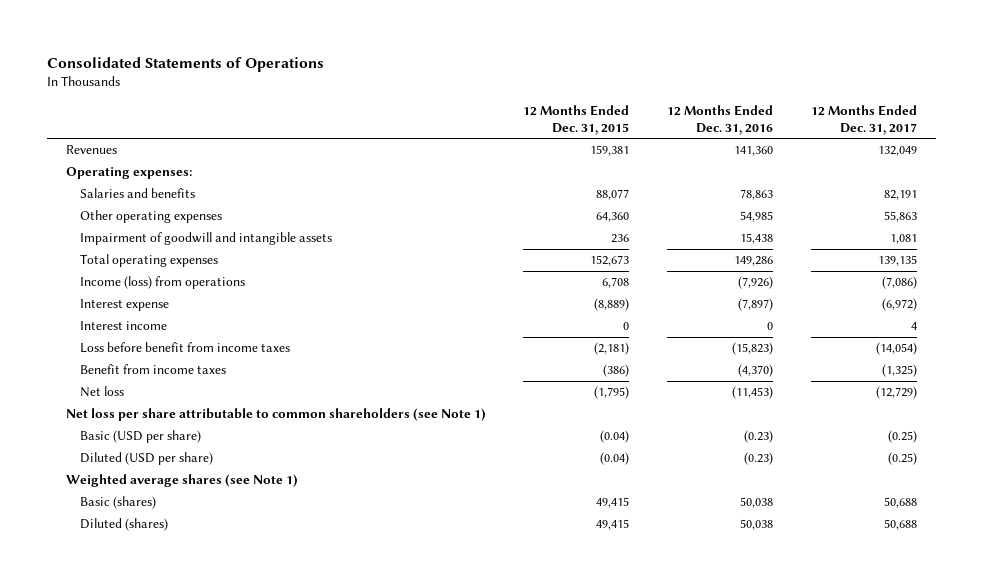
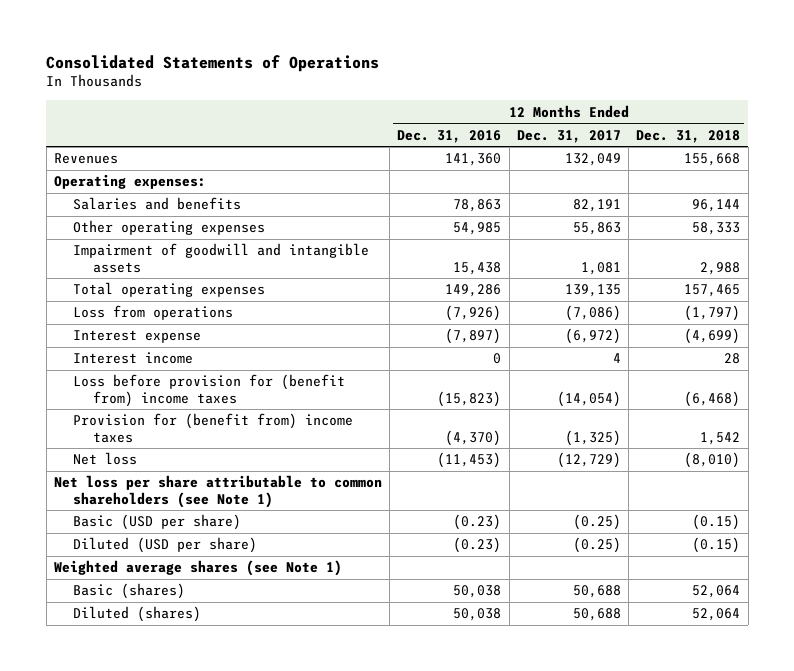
- | 12 Months Ended Dec. 31, 2015 | 12 Months Ended Dec. 31, 2016 | 12 Months Ended Dec. 31, 2017
+ | 12 Months Ended Dec. 31, 2016 | 12 Months Ended Dec. 31, 2017 | 12 Months Ended Dec. 31, 2018
- Income (loss) from operations | 6,708 | (7,926) | (7,086)
+ Loss from operations | (7,926) | (7,086) | (1,797)
- Loss before benefit from income taxes | (2,181) | (15,823) | (14,054)
- Benefit from income taxes | (386) | (4,370) | (1,325)
+ Loss before provision for (benefit from) income taxes | (15,823) | (14,054) | (6,468)
+ Provision for (benefit from) income taxes | (4,370) | (1,325) | 1,542

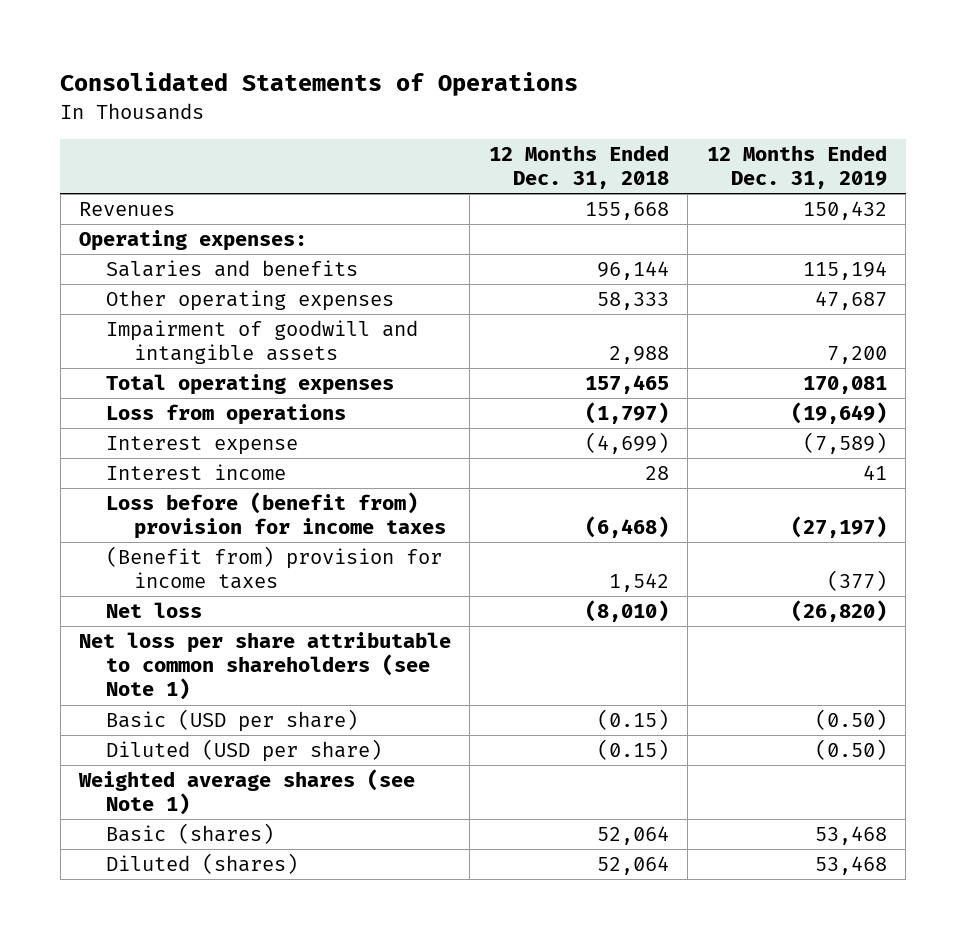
- | 12 Months Ended Dec. 31, 2016 | 12 Months Ended Dec. 31, 2017 | 12 Months Ended Dec. 31, 2018
+ | 12 Months Ended Dec. 31, 2018 | 12 Months Ended Dec. 31, 2019
- Loss before provision for (benefit from) income taxes | (15,823) | (14,054) | (6,468)
- Provision for (benefit from) income taxes | (4,370) | (1,325) | 1,542
+ Loss before (benefit from) provision for income taxes | (6,468) | (27,197)
+ (Benefit from) provision for income taxes | 1,542 | (377)

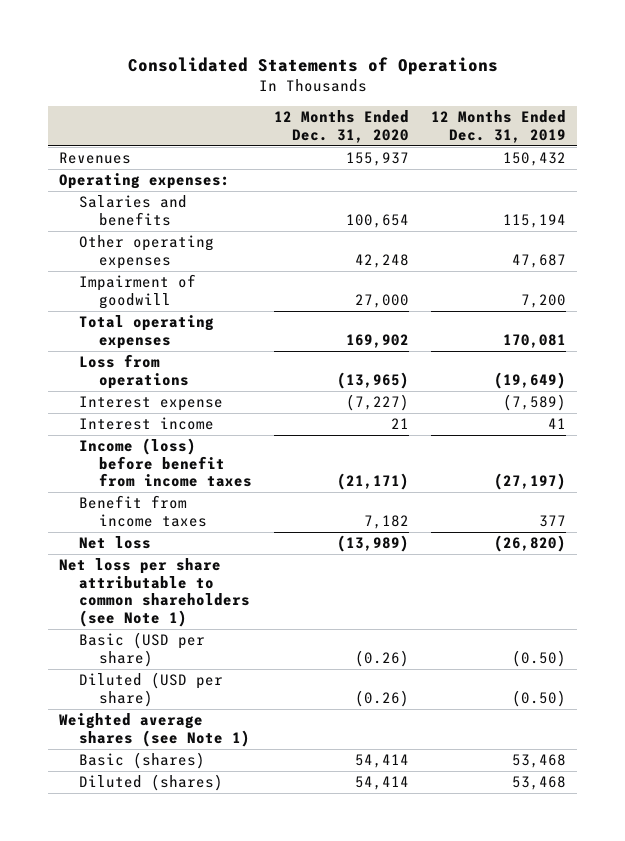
- | 12 Months Ended Dec. 31, 2018 | 12 Months Ended Dec. 31, 2019
+ | 12 Months Ended Dec. 31, 2020 | 12 Months Ended Dec. 31, 2019
- Impairment of goodwill and intangible assets | 2,988 | 7,200
+ Impairment of goodwill | 27,000 | 7,200
- Loss before (benefit from) provision for income taxes | (6,468) | (27,197)
- (Benefit from) provision for income taxes | 1,542 | (377)
+ Income (loss) before benefit from income taxes | (21,171) | (27,197)
+ Benefit from income taxes | 7,182 | 377

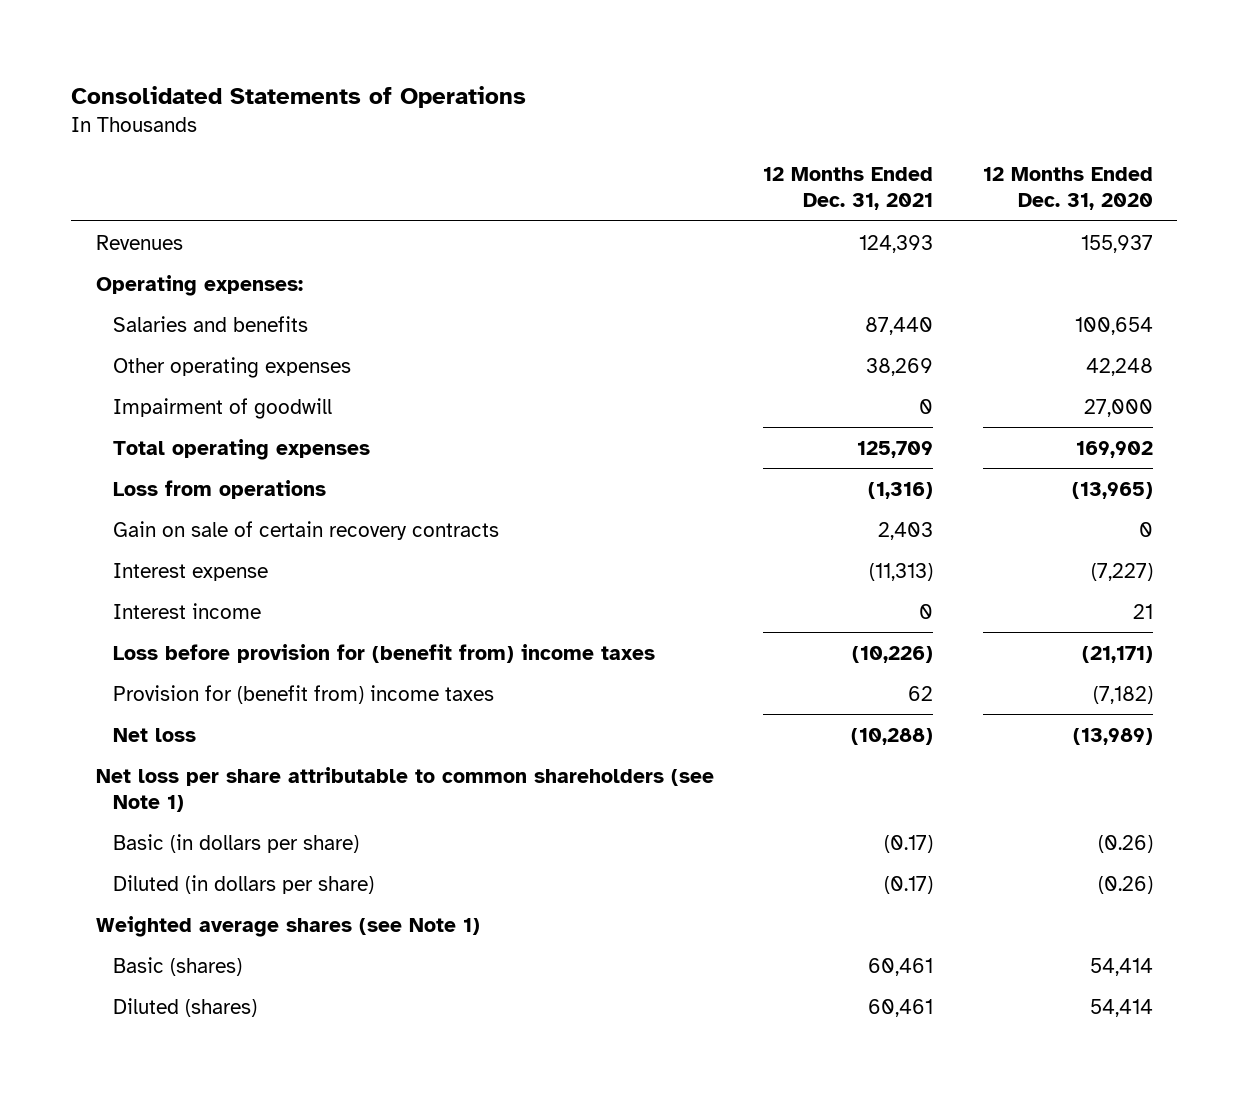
- | 12 Months Ended Dec. 31, 2020 | 12 Months Ended Dec. 31, 2019
+ | 12 Months Ended Dec. 31, 2021 | 12 Months Ended Dec. 31, 2020
+ Gain on sale of certain recovery contracts | 2,403 | 0
- Income (loss) before benefit from income taxes | (21,171) | (27,197)
- Benefit from income taxes | 7,182 | 377
+ Loss before provision for (benefit from) income taxes | (10,226) | (21,171)
+ Provision for (benefit from) income taxes | 62 | (7,182)
- Basic (USD per share) | (0.26) | (0.50)
- Diluted (USD per share) | (0.26) | (0.50)
+ Basic (in dollars per share) | (0.17) | (0.26)
+ Diluted (in dollars per share) | (0.17) | (0.26)

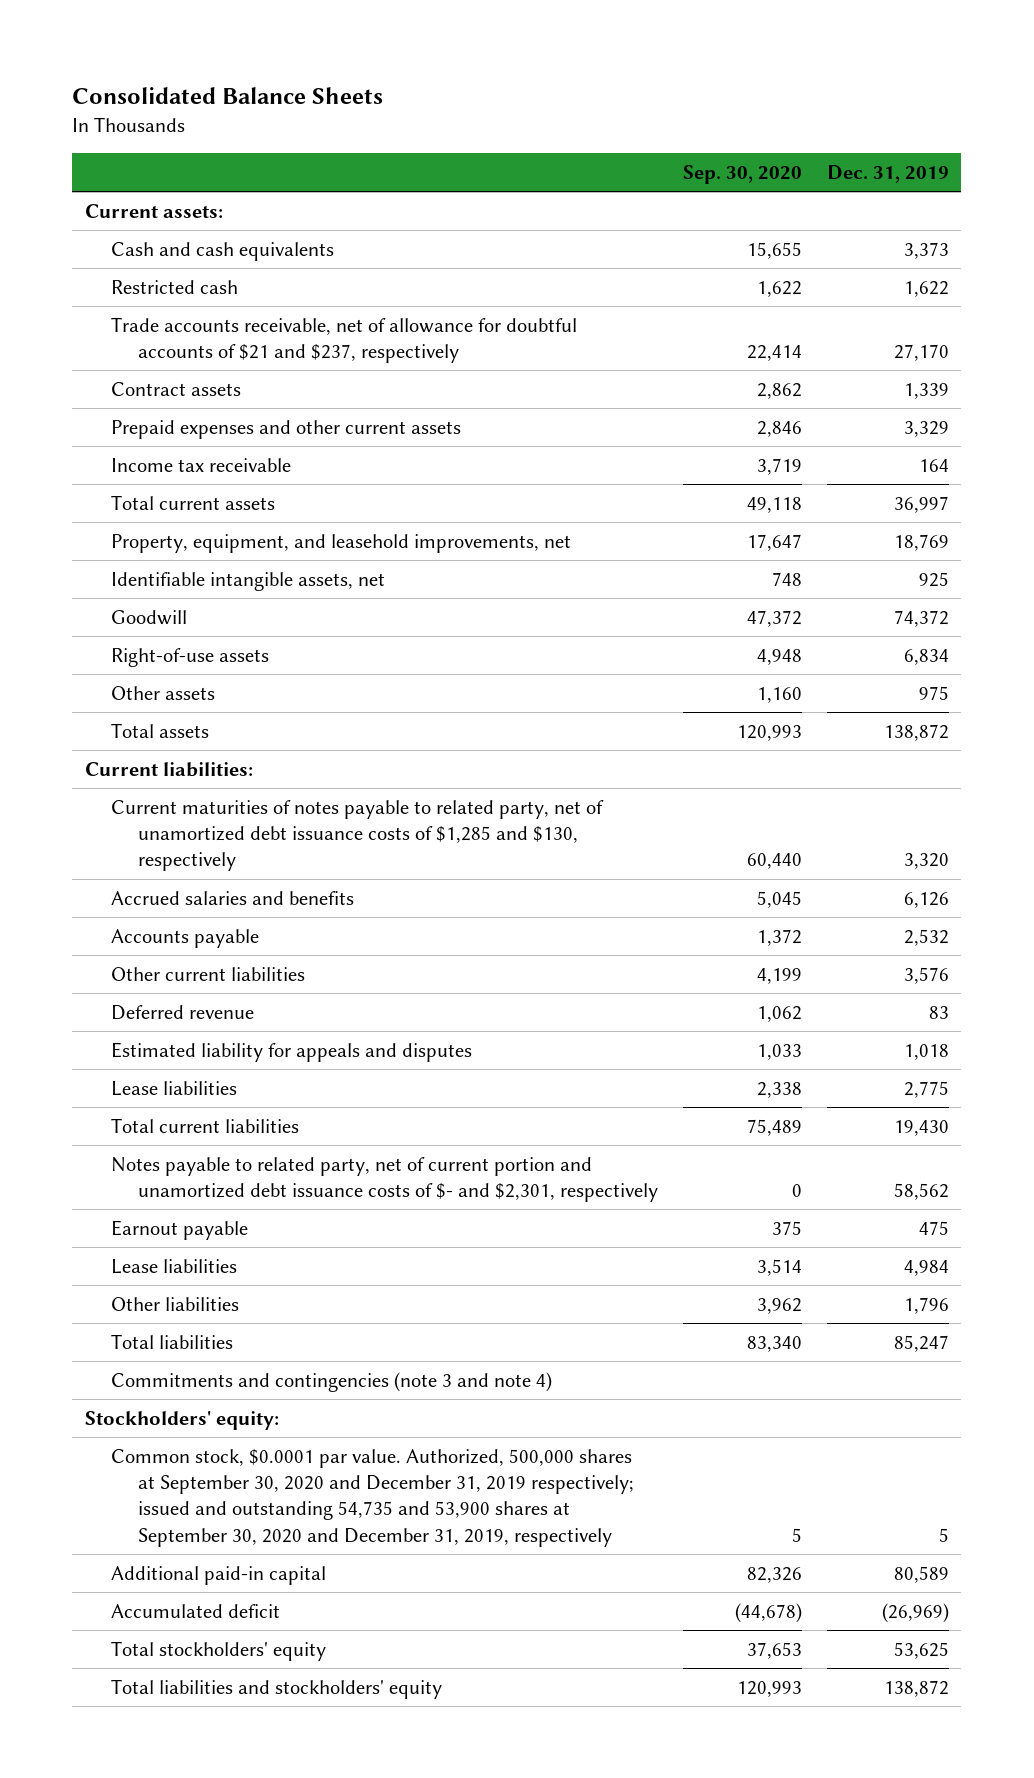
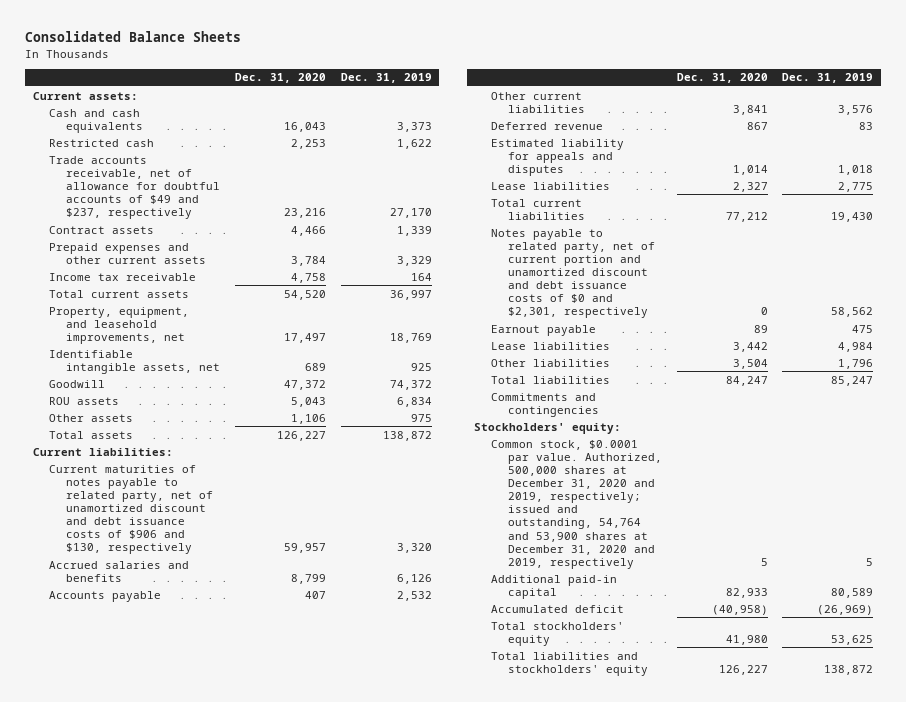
- | Sep. 30, 2020 | Dec. 31, 2019
+ | Dec. 31, 2020 | Dec. 31, 2019
- Trade accounts receivable, net of allowance for doubtful accounts of $21 and $237, respectively | 22,414 | 27,170
+ Trade accounts receivable, net of allowance for doubtful accounts of $49 and $237, respectively | 23,216 | 27,170
- Right-of-use assets | 4,948 | 6,834
+ ROU assets | 5,043 | 6,834
- Current maturities of notes payable to related party, net of unamortized debt issuance costs of $1,285 and $130, respectively | 60,440 | 3,320
+ Current maturities of notes payable to related party, net of unamortized discount and debt issuance costs of $906 and $130, respectively | 59,957 | 3,320
- Notes payable to related party, net of current portion and unamortized debt issuance costs of $- and $2,301, respectively | 0 | 58,562
+ Notes payable to related party, net of current portion and unamortized discount and debt issuance costs of $0 and $2,301, respectively | 0 | 58,562
- Commitments and contingencies (note 3 and note 4)
+ Commitments and contingencies
- Common stock, $0.0001 par value. Authorized, 500,000 shares at September 30, 2020 and December 31, 2019 respectively; issued and outstanding 54,735 and 53,900 shares at September 30, 2020 and December 31, 2019, respectively | 5 | 5
+ Common stock, $0.0001 par value. Authorized, 500,000 shares at December 31, 2020 and 2019, respectively; issued and outstanding, 54,764 and 53,900 shares at December 31, 2020 and 2019, respectively | 5 | 5

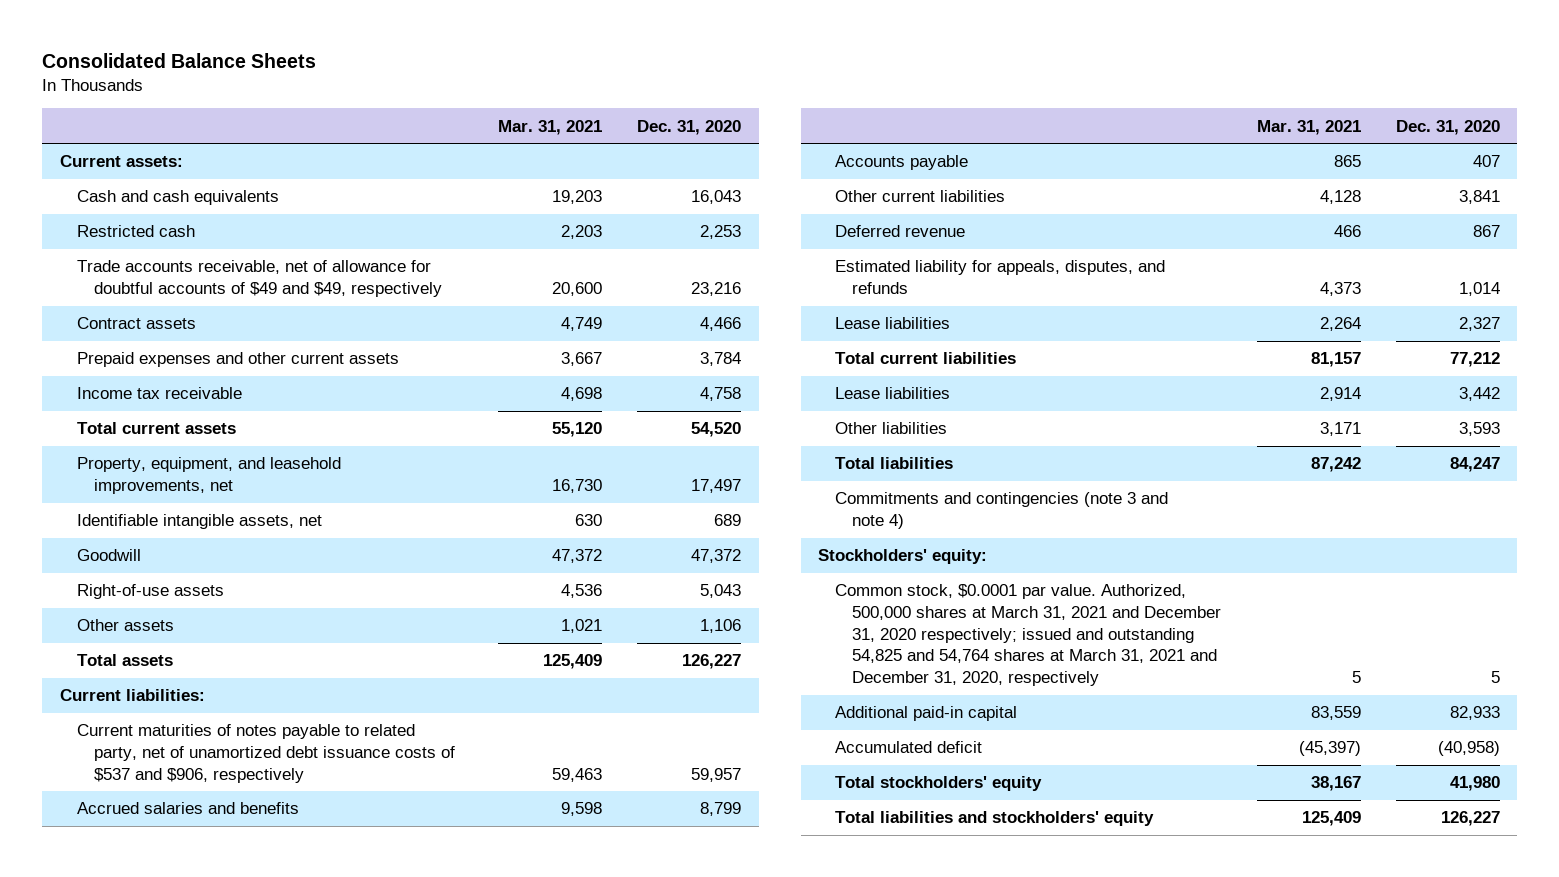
- | Dec. 31, 2020 | Dec. 31, 2019
+ | Mar. 31, 2021 | Dec. 31, 2020
- Trade accounts receivable, net of allowance for doubtful accounts of $49 and $237, respectively | 23,216 | 27,170
+ Trade accounts receivable, net of allowance for doubtful accounts of $49 and $49, respectively | 20,600 | 23,216
- ROU assets | 5,043 | 6,834
+ Right-of-use assets | 4,536 | 5,043
- Current maturities of notes payable to related party, net of unamortized discount and debt issuance costs of $906 and $130, respectively | 59,957 | 3,320
+ Current maturities of notes payable to related party, net of unamortized debt issuance costs of $537 and $906, respectively | 59,463 | 59,957
- Estimated liability for appeals and disputes | 1,014 | 1,018
+ Estimated liability for appeals, disputes, and refunds | 4,373 | 1,014
- Notes payable to related party, net of current portion and unamortized discount and debt issuance costs of $0 and $2,301, respectively | 0 | 58,562
- Earnout payable | 89 | 475
- Other liabilities | 3,504 | 1,796
+ Other liabilities | 3,171 | 3,593
- Commitments and contingencies
+ Commitments and contingencies (note 3 and note 4)
- Common stock, $0.0001 par value. Authorized, 500,000 shares at December 31, 2020 and 2019, respectively; issued and outstanding, 54,764 and 53,900 shares at December 31, 2020 and 2019, respectively | 5 | 5
+ Common stock, $0.0001 par value. Authorized, 500,000 shares at March 31, 2021 and December 31, 2020 respectively; issued and outstanding 54,825 and 54,764 shares at March 31, 2021 and December 31, 2020, respectively | 5 | 5

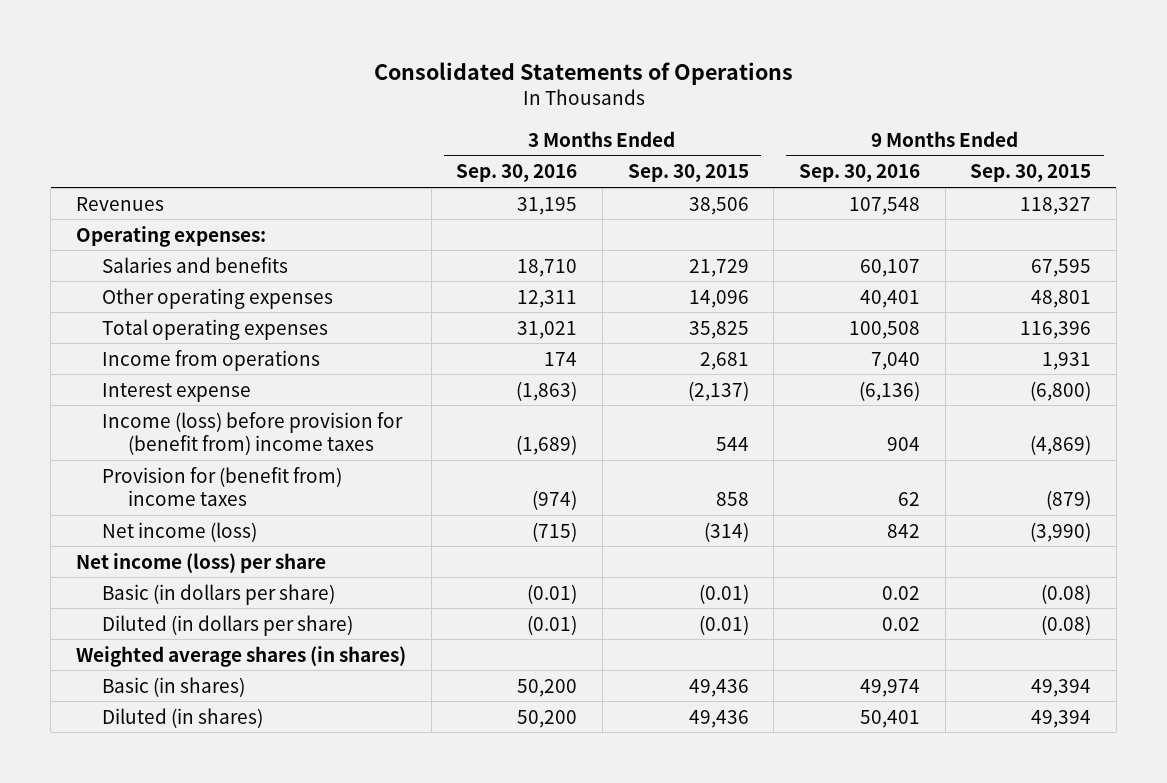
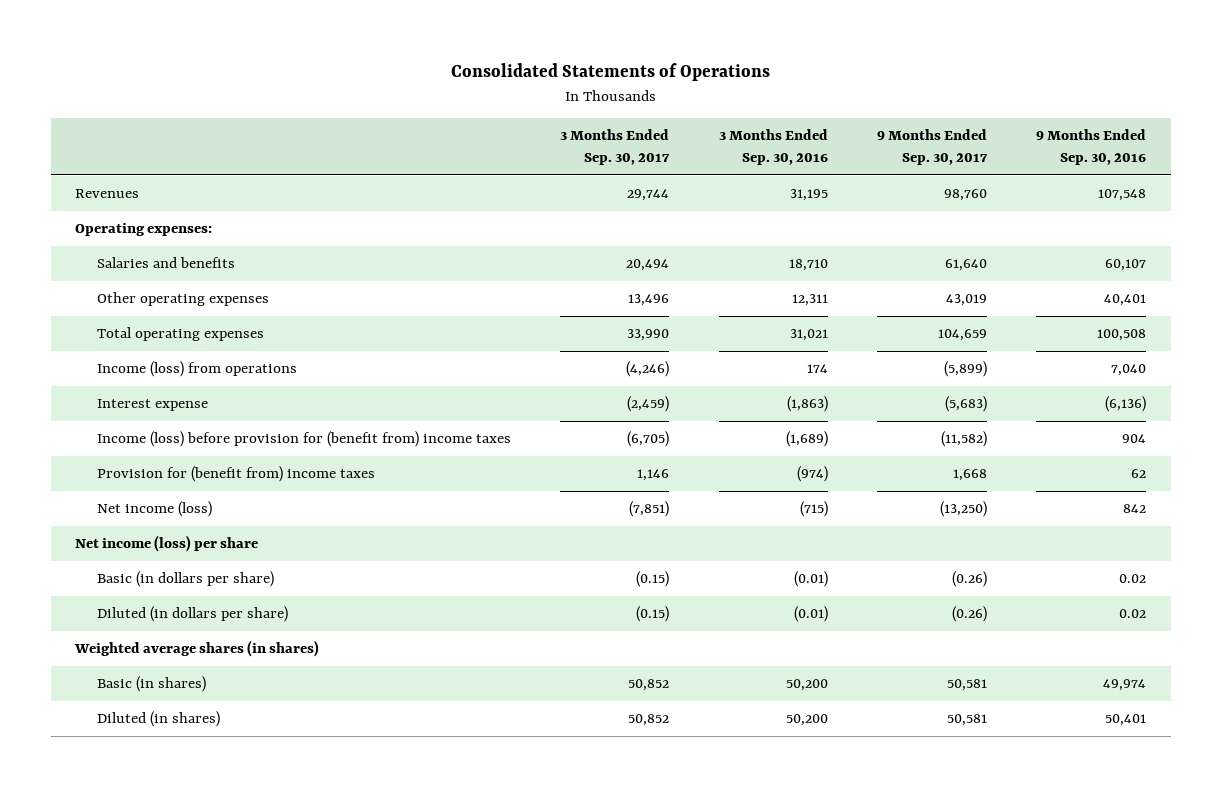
- | 3 Months Ended Sep. 30, 2016 | 3 Months Ended Sep. 30, 2015 | 9 Months Ended Sep. 30, 2016 | 9 Months Ended Sep. 30, 2015
+ | 3 Months Ended Sep. 30, 2017 | 3 Months Ended Sep. 30, 2016 | 9 Months Ended Sep. 30, 2017 | 9 Months Ended Sep. 30, 2016
- Income from operations | 174 | 2,681 | 7,040 | 1,931
+ Income (loss) from operations | (4,246) | 174 | (5,899) | 7,040

